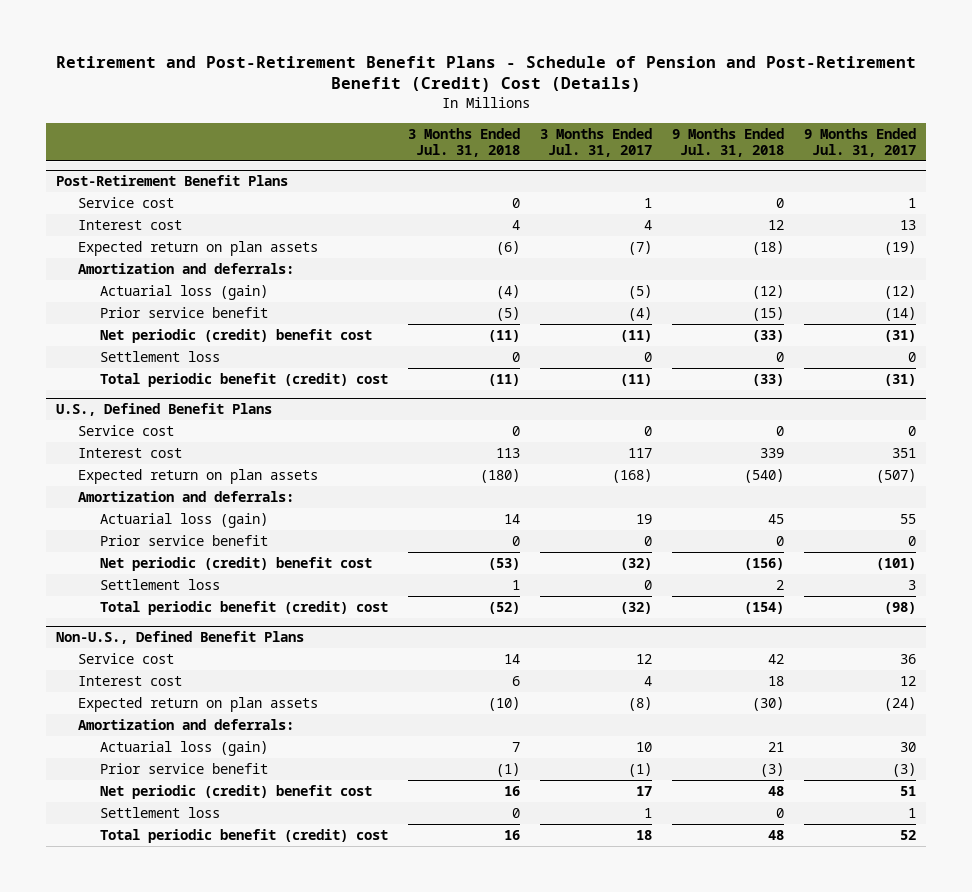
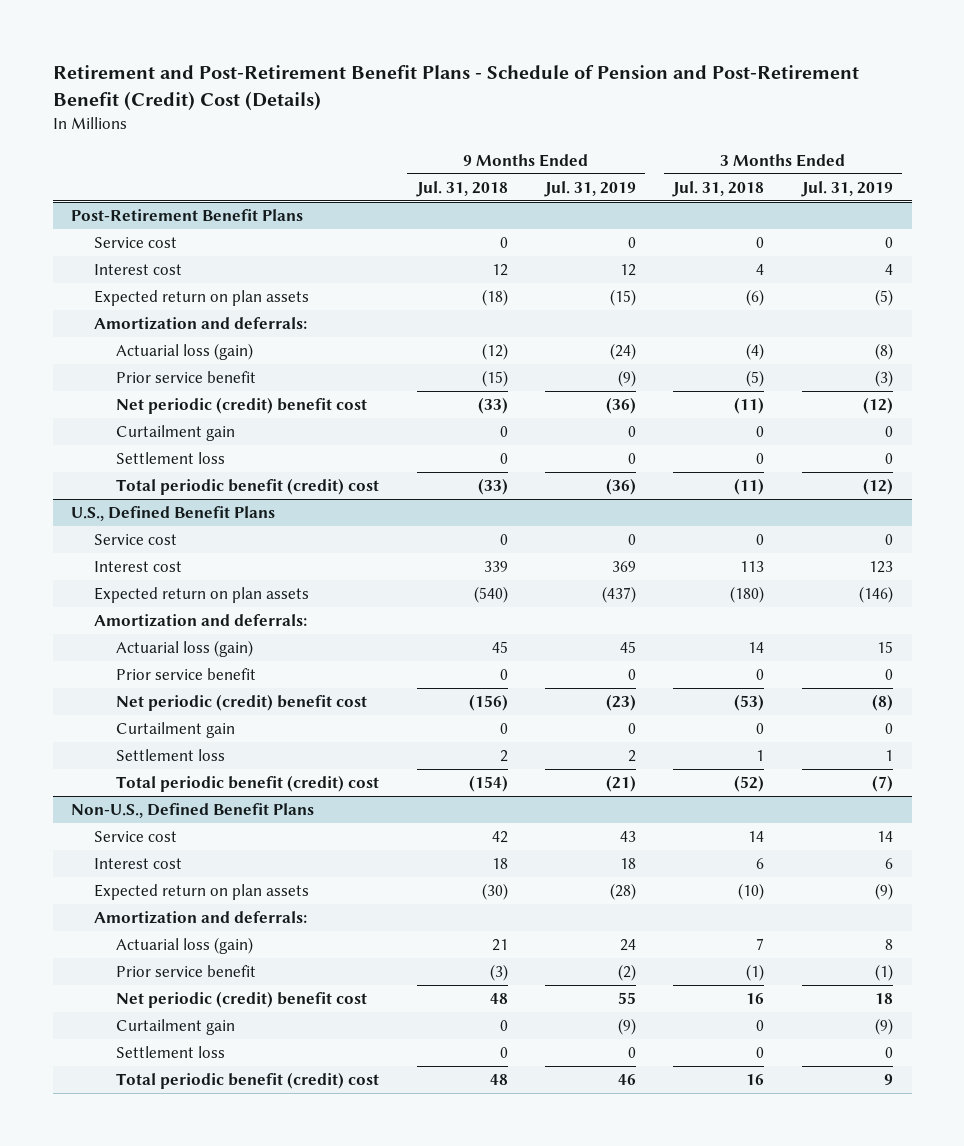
- | 3 Months Ended Jul. 31, 2018 | 3 Months Ended Jul. 31, 2017 | 9 Months Ended Jul. 31, 2018 | 9 Months Ended Jul. 31, 2017
+ | 9 Months Ended Jul. 31, 2018 | 9 Months Ended Jul. 31, 2019 | 3 Months Ended Jul. 31, 2018 | 3 Months Ended Jul. 31, 2019
@ Post-Retirement Benefit Plans
+ Curtailment gain | 0 | 0 | 0 | 0
@ U.S., Defined Benefit Plans
+ Curtailment gain | 0 | 0 | 0 | 0
@ Non-U.S., Defined Benefit Plans
+ Curtailment gain | 0 | (9) | 0 | (9)

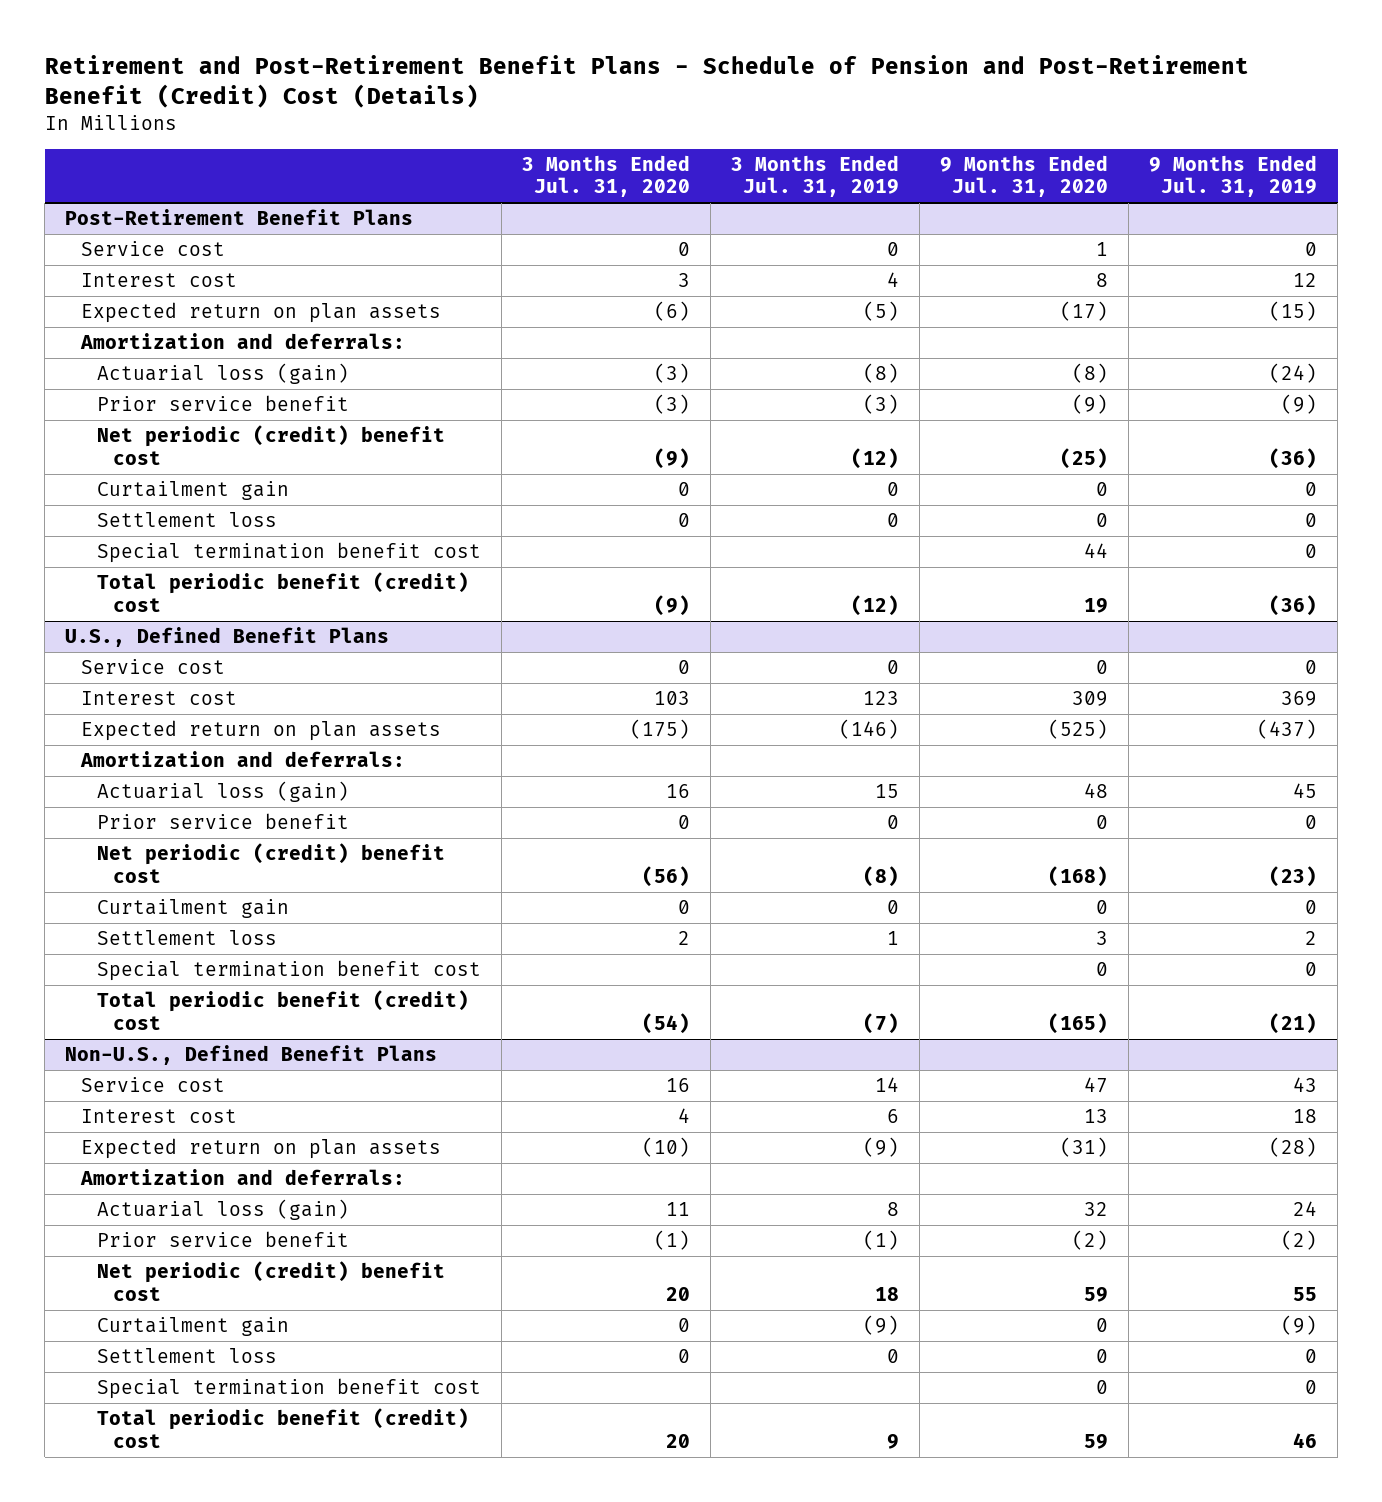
- | 9 Months Ended Jul. 31, 2018 | 9 Months Ended Jul. 31, 2019 | 3 Months Ended Jul. 31, 2018 | 3 Months Ended Jul. 31, 2019
+ | 3 Months Ended Jul. 31, 2020 | 3 Months Ended Jul. 31, 2019 | 9 Months Ended Jul. 31, 2020 | 9 Months Ended Jul. 31, 2019
@ Post-Retirement Benefit Plans
+ Special termination benefit cost | | | 44 | 0
@ U.S., Defined Benefit Plans
+ Special termination benefit cost | | | 0 | 0
@ Non-U.S., Defined Benefit Plans
+ Special termination benefit cost | | | 0 | 0

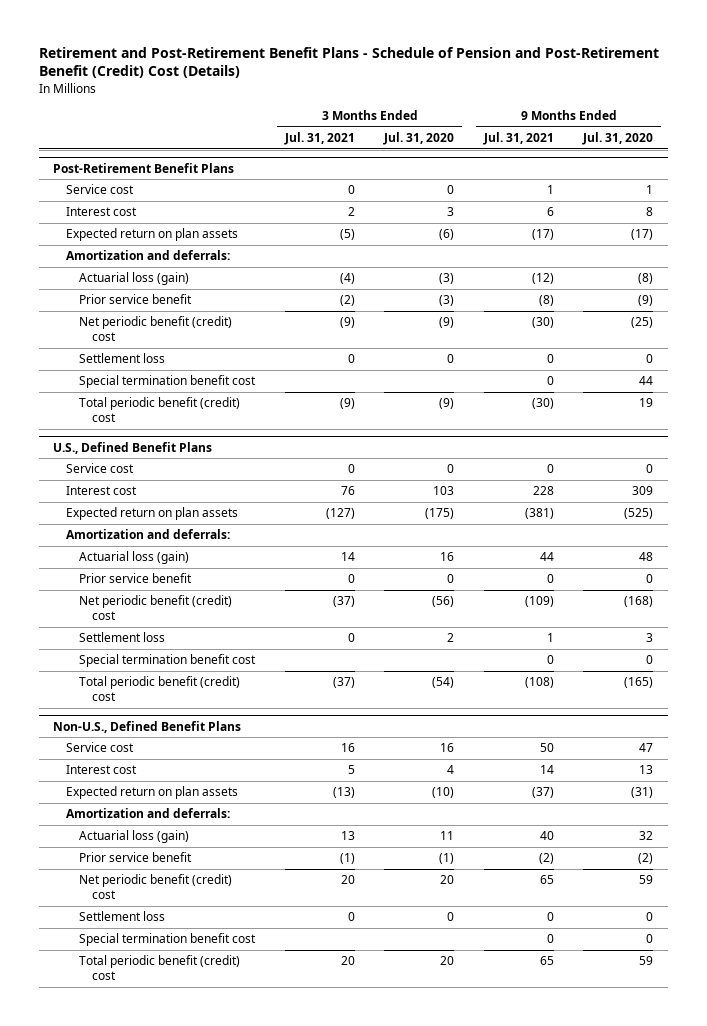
- | 3 Months Ended Jul. 31, 2020 | 3 Months Ended Jul. 31, 2019 | 9 Months Ended Jul. 31, 2020 | 9 Months Ended Jul. 31, 2019
+ | 3 Months Ended Jul. 31, 2021 | 3 Months Ended Jul. 31, 2020 | 9 Months Ended Jul. 31, 2021 | 9 Months Ended Jul. 31, 2020
@ Post-Retirement Benefit Plans
- Net periodic (credit) benefit cost | (9) | (12) | (25) | (36)
- Curtailment gain | 0 | 0 | 0 | 0
+ Net periodic benefit (credit) cost | (9) | (9) | (30) | (25)
@ U.S., Defined Benefit Plans
- Net periodic (credit) benefit cost | (56) | (8) | (168) | (23)
- Curtailment gain | 0 | 0 | 0 | 0
+ Net periodic benefit (credit) cost | (37) | (56) | (109) | (168)
@ Non-U.S., Defined Benefit Plans
- Net periodic (credit) benefit cost | 20 | 18 | 59 | 55
- Curtailment gain | 0 | (9) | 0 | (9)
+ Net periodic benefit (credit) cost | 20 | 20 | 65 | 59

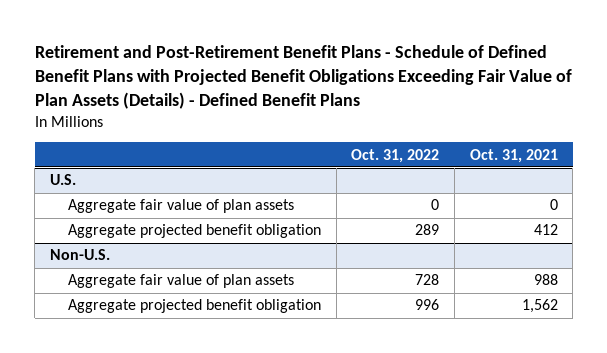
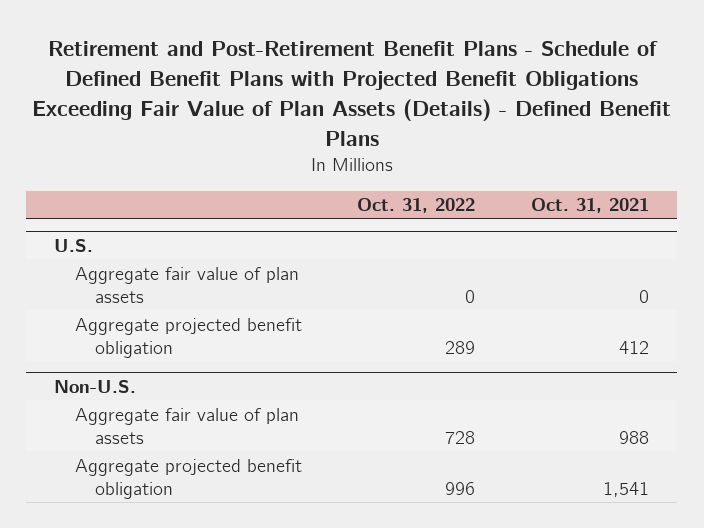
@ Non-U.S.
- Aggregate projected benefit obligation | 996 | 1,562
+ Aggregate projected benefit obligation | 996 | 1,541

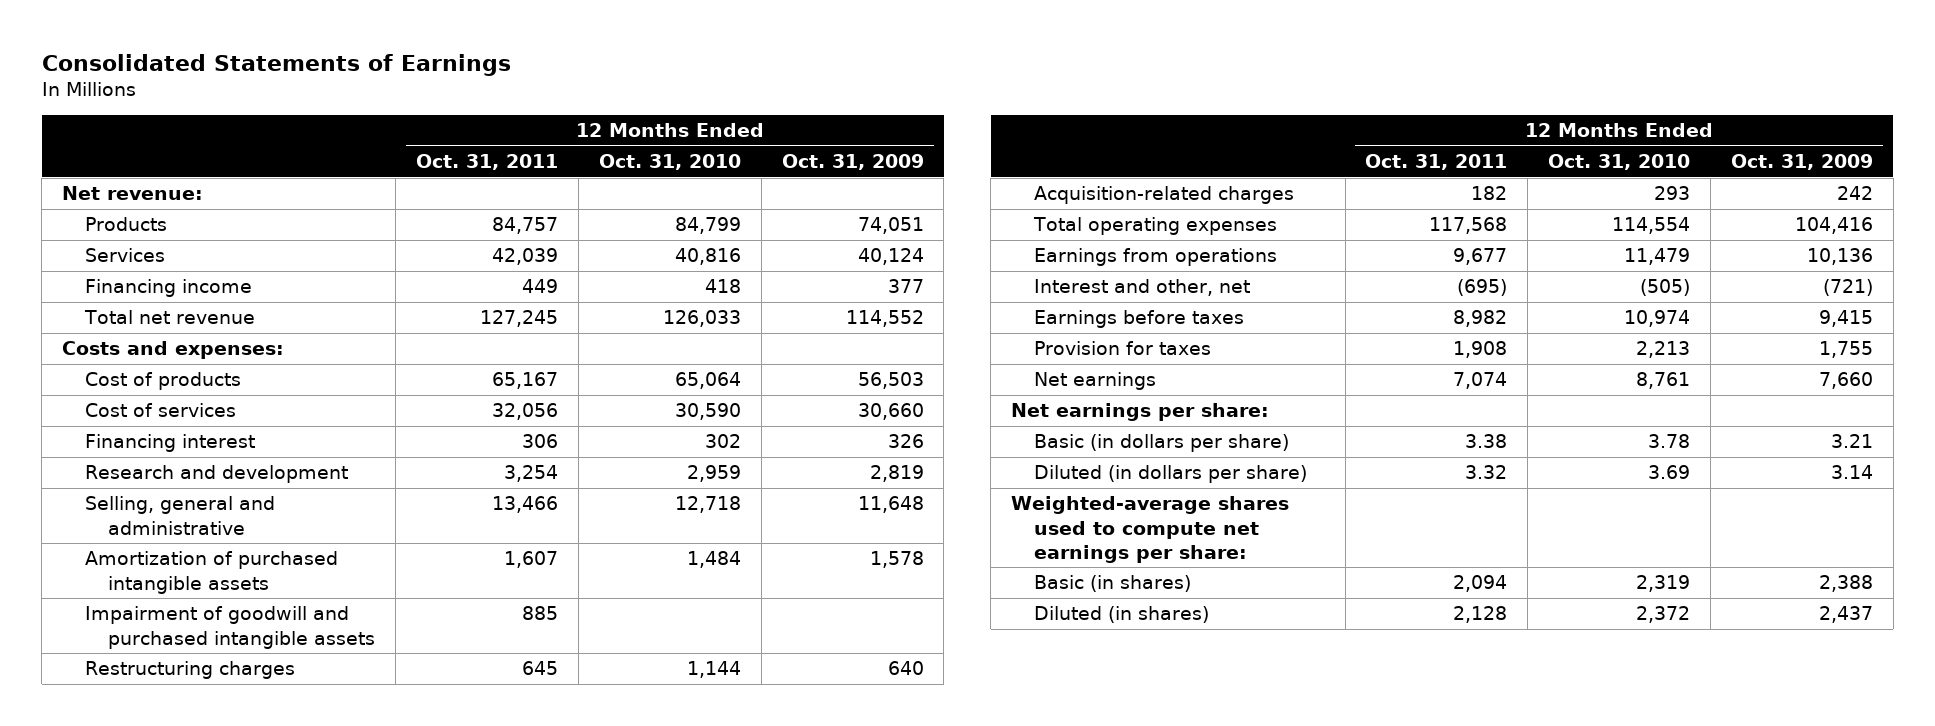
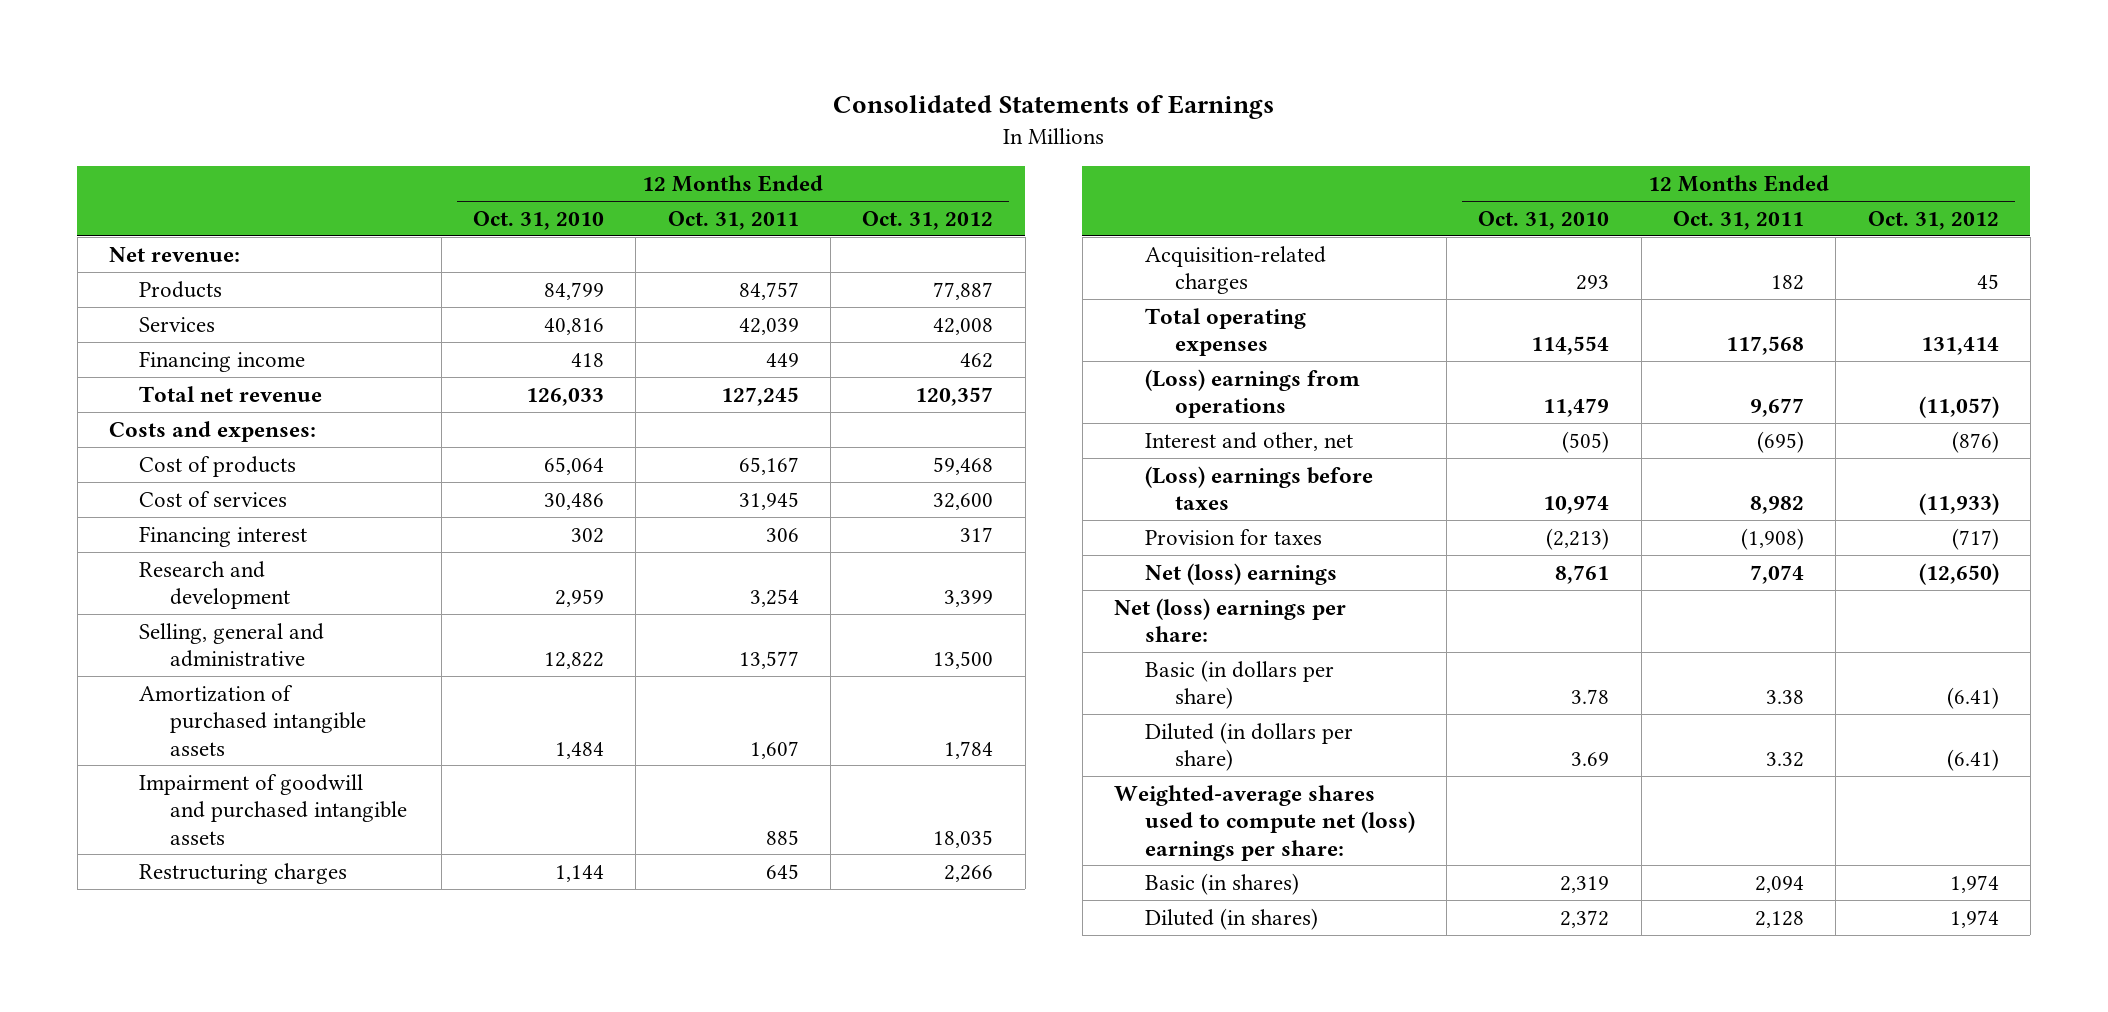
- | 12 Months Ended Oct. 31, 2011 | 12 Months Ended Oct. 31, 2010 | 12 Months Ended Oct. 31, 2009
+ | 12 Months Ended Oct. 31, 2010 | 12 Months Ended Oct. 31, 2011 | 12 Months Ended Oct. 31, 2012
- Cost of services | 32,056 | 30,590 | 30,660
+ Cost of services | 30,486 | 31,945 | 32,600
- Selling, general and administrative | 13,466 | 12,718 | 11,648
+ Selling, general and administrative | 12,822 | 13,577 | 13,500
- Earnings from operations | 9,677 | 11,479 | 10,136
+ (Loss) earnings from operations | 11,479 | 9,677 | (11,057)
- Earnings before taxes | 8,982 | 10,974 | 9,415
- Provision for taxes | 1,908 | 2,213 | 1,755
- Net earnings | 7,074 | 8,761 | 7,660
- Net earnings per share:
+ (Loss) earnings before taxes | 10,974 | 8,982 | (11,933)
+ Provision for taxes | (2,213) | (1,908) | (717)
+ Net (loss) earnings | 8,761 | 7,074 | (12,650)
+ Net (loss) earnings per share:
- Weighted-average shares used to compute net earnings per share:
+ Weighted-average shares used to compute net (loss) earnings per share:

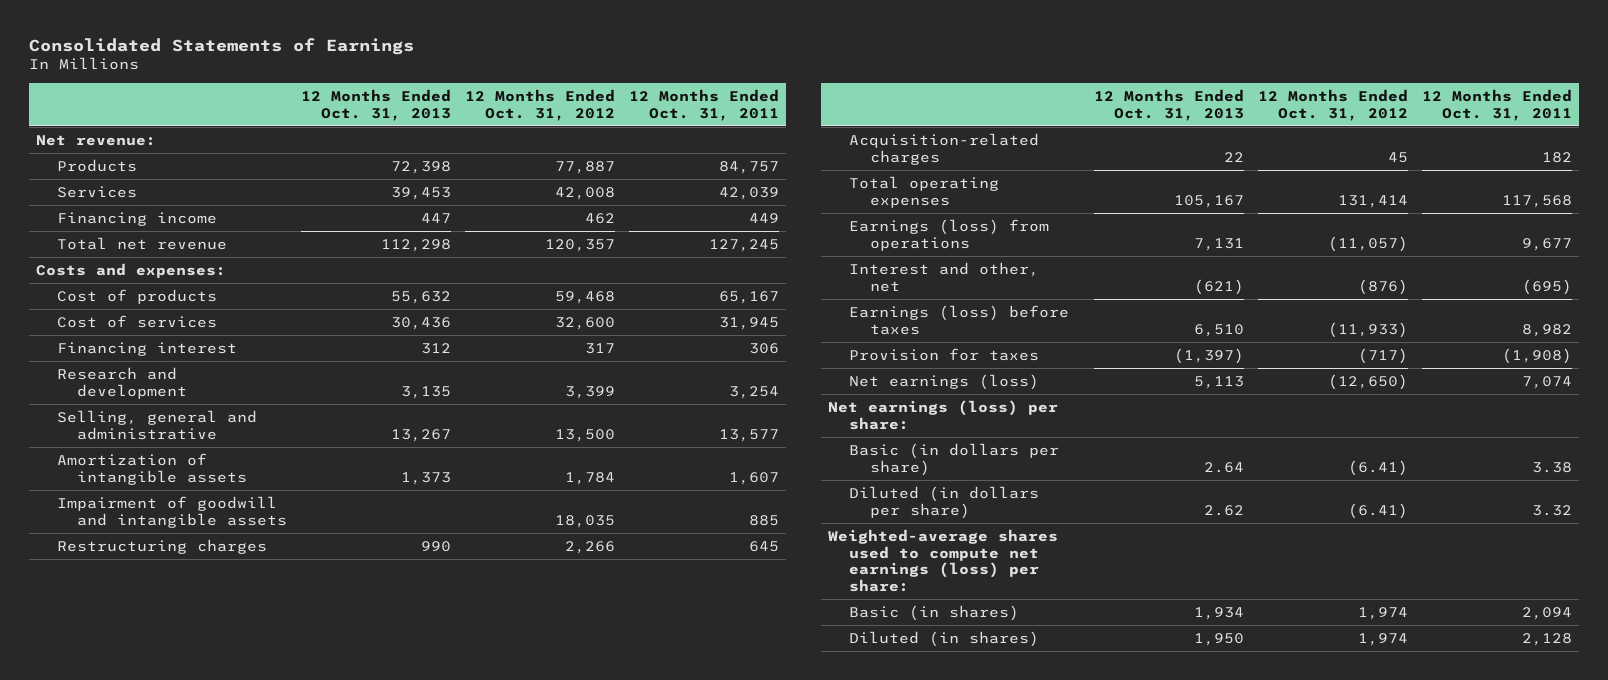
- | 12 Months Ended Oct. 31, 2010 | 12 Months Ended Oct. 31, 2011 | 12 Months Ended Oct. 31, 2012
+ | 12 Months Ended Oct. 31, 2013 | 12 Months Ended Oct. 31, 2012 | 12 Months Ended Oct. 31, 2011
- Amortization of purchased intangible assets | 1,484 | 1,607 | 1,784
- Impairment of goodwill and purchased intangible assets | | 885 | 18,035
+ Amortization of intangible assets | 1,373 | 1,784 | 1,607
+ Impairment of goodwill and intangible assets | | 18,035 | 885
- (Loss) earnings from operations | 11,479 | 9,677 | (11,057)
+ Earnings (loss) from operations | 7,131 | (11,057) | 9,677
- (Loss) earnings before taxes | 10,974 | 8,982 | (11,933)
+ Earnings (loss) before taxes | 6,510 | (11,933) | 8,982
- Net (loss) earnings | 8,761 | 7,074 | (12,650)
- Net (loss) earnings per share:
+ Net earnings (loss) | 5,113 | (12,650) | 7,074
+ Net earnings (loss) per share:
- Weighted-average shares used to compute net (loss) earnings per share:
+ Weighted-average shares used to compute net earnings (loss) per share:

